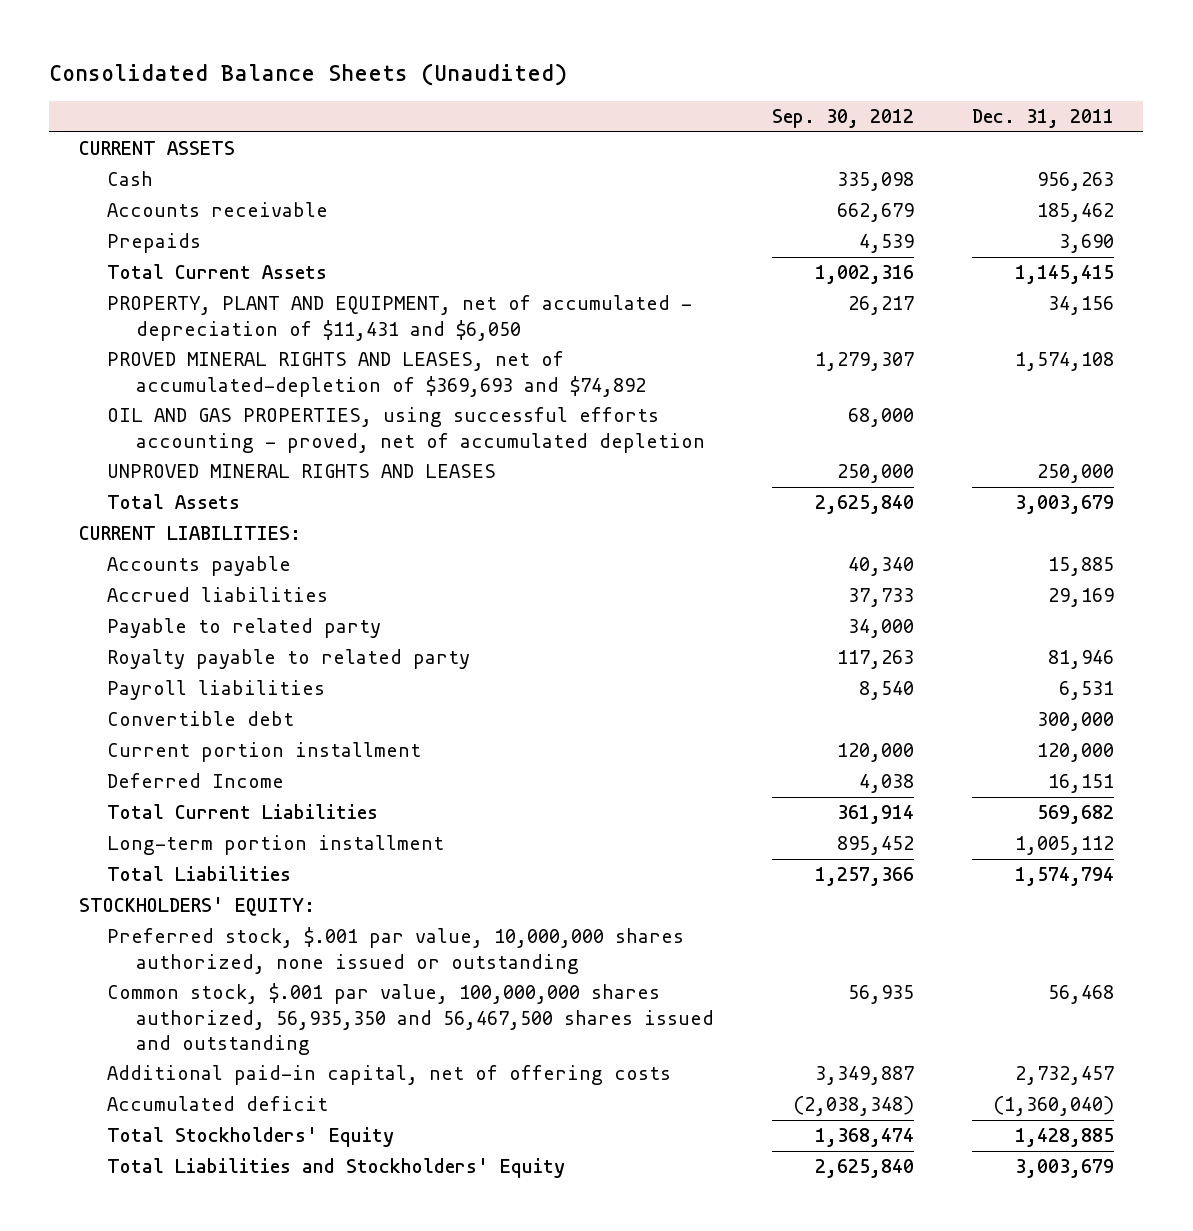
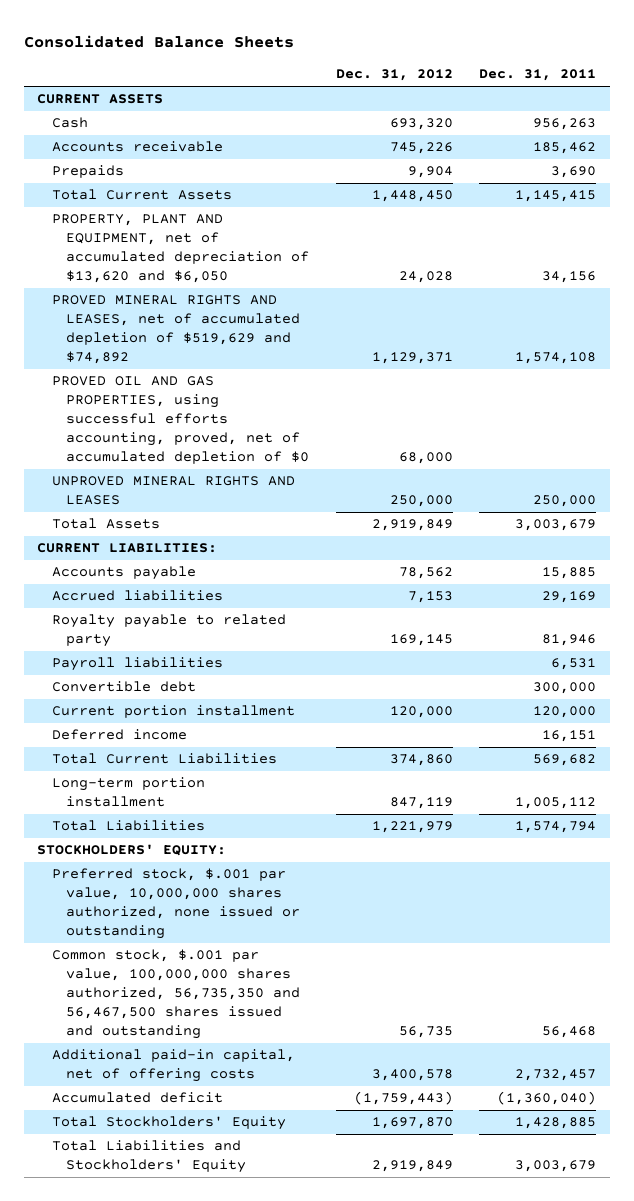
- Consolidated Balance Sheets (Unaudited)
+ Consolidated Balance Sheets
- | Sep. 30, 2012 | Dec. 31, 2011
+ | Dec. 31, 2012 | Dec. 31, 2011
- PROPERTY, PLANT AND EQUIPMENT, net of accumulated - depreciation of $11,431 and $6,050 | 26,217 | 34,156
- PROVED MINERAL RIGHTS AND LEASES, net of accumulated-depletion of $369,693 and $74,892 | 1,279,307 | 1,574,108
- OIL AND GAS PROPERTIES, using successful efforts accounting - proved, net of accumulated depletion | 68,000 |
+ PROPERTY, PLANT AND EQUIPMENT, net of accumulated depreciation of $13,620 and $6,050 | 24,028 | 34,156
+ PROVED MINERAL RIGHTS AND LEASES, net of accumulated depletion of $519,629 and $74,892 | 1,129,371 | 1,574,108
+ PROVED OIL AND GAS PROPERTIES, using successful efforts accounting, proved, net of accumulated depletion of $0 | 68,000 |
- Payable to related party | 34,000 |
- Deferred Income | 4,038 | 16,151
+ Deferred income | | 16,151
- Common stock, $.001 par value, 100,000,000 shares authorized, 56,935,350 and 56,467,500 shares issued and outstanding | 56,935 | 56,468
+ Common stock, $.001 par value, 100,000,000 shares authorized, 56,735,350 and 56,467,500 shares issued and outstanding | 56,735 | 56,468

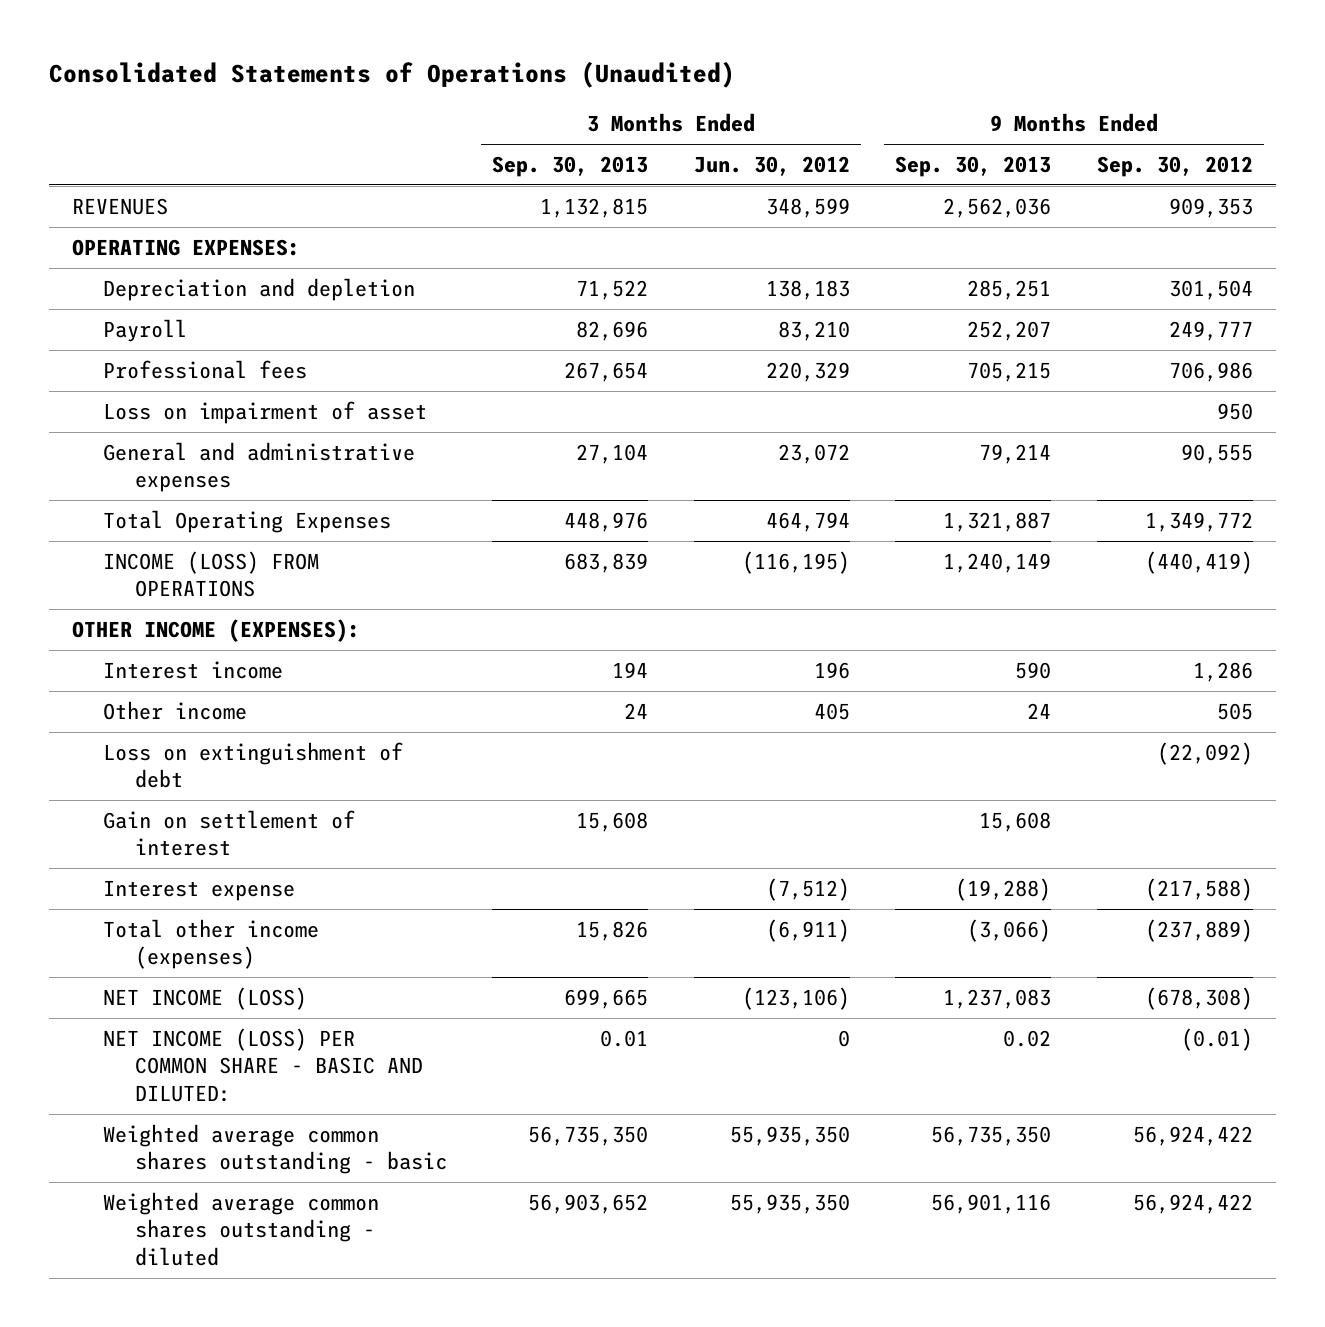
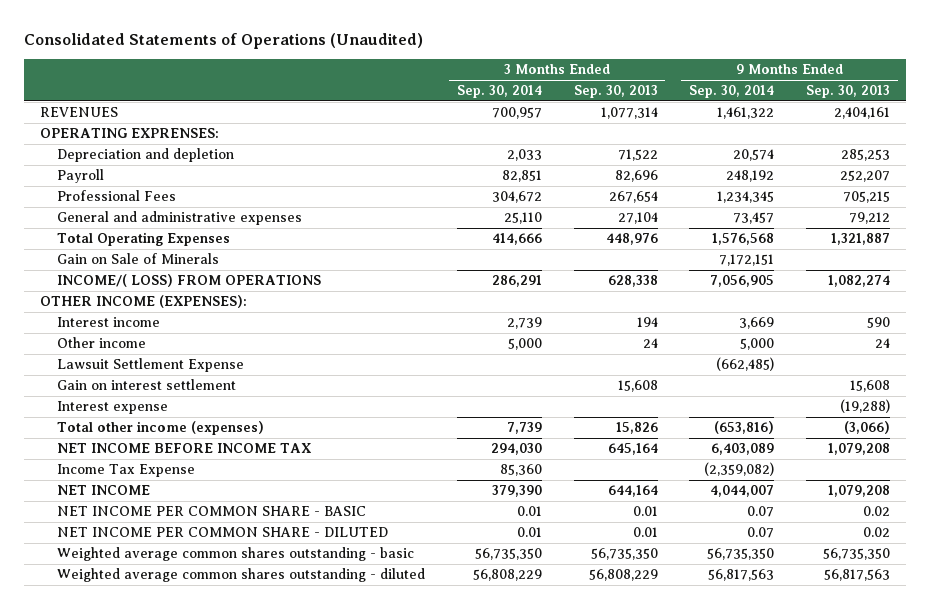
- | 3 Months Ended Sep. 30, 2013 | 3 Months Ended Jun. 30, 2012 | 9 Months Ended Sep. 30, 2013 | 9 Months Ended Sep. 30, 2012
+ | 3 Months Ended Sep. 30, 2014 | 3 Months Ended Sep. 30, 2013 | 9 Months Ended Sep. 30, 2014 | 9 Months Ended Sep. 30, 2013
- REVENUES | 1,132,815 | 348,599 | 2,562,036 | 909,353
- OPERATING EXPENSES:
- Depreciation and depletion | 71,522 | 138,183 | 285,251 | 301,504
+ REVENUES | 700,957 | 1,077,314 | 1,461,322 | 2,404,161
+ OPERATING EXPRENSES:
+ Depreciation and depletion | 2,033 | 71,522 | 20,574 | 285,253
- Professional fees | 267,654 | 220,329 | 705,215 | 706,986
- Loss on impairment of asset | | | | 950
- General and administrative expenses | 27,104 | 23,072 | 79,214 | 90,555
+ Professional Fees | 304,672 | 267,654 | 1,234,345 | 705,215
+ General and administrative expenses | 25,110 | 27,104 | 73,457 | 79,212
- INCOME (LOSS) FROM OPERATIONS | 683,839 | (116,195) | 1,240,149 | (440,419)
+ Gain on Sale of Minerals | | | 7,172,151 |
+ INCOME/( LOSS) FROM OPERATIONS | 286,291 | 628,338 | 7,056,905 | 1,082,274
- Loss on extinguishment of debt | | | | (22,092)
- Gain on settlement of interest | 15,608 | | 15,608 |
+ Lawsuit Settlement Expense | | | (662,485) |
+ Gain on interest settlement | | 15,608 | | 15,608
- NET INCOME (LOSS) | 699,665 | (123,106) | 1,237,083 | (678,308)
- NET INCOME (LOSS) PER COMMON SHARE - BASIC AND DILUTED: | 0.01 | 0 | 0.02 | (0.01)
+ NET INCOME BEFORE INCOME TAX | 294,030 | 645,164 | 6,403,089 | 1,079,208
+ Income Tax Expense | 85,360 | | (2,359,082) |
+ NET INCOME | 379,390 | 644,164 | 4,044,007 | 1,079,208
+ NET INCOME PER COMMON SHARE - BASIC | 0.01 | 0.01 | 0.07 | 0.02
+ NET INCOME PER COMMON SHARE - DILUTED | 0.01 | 0.01 | 0.07 | 0.02
- Weighted average common shares outstanding - diluted | 56,903,652 | 55,935,350 | 56,901,116 | 56,924,422
+ Weighted average common shares outstanding - diluted | 56,808,229 | 56,808,229 | 56,817,563 | 56,817,563

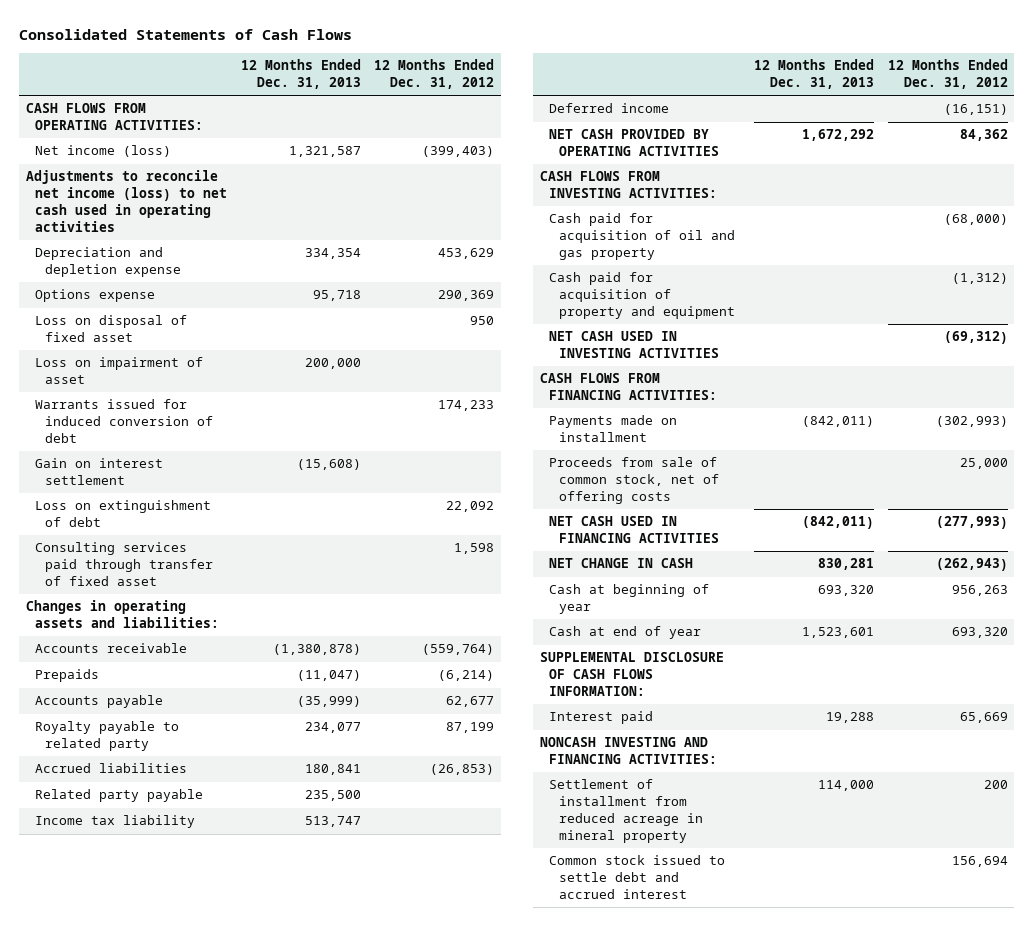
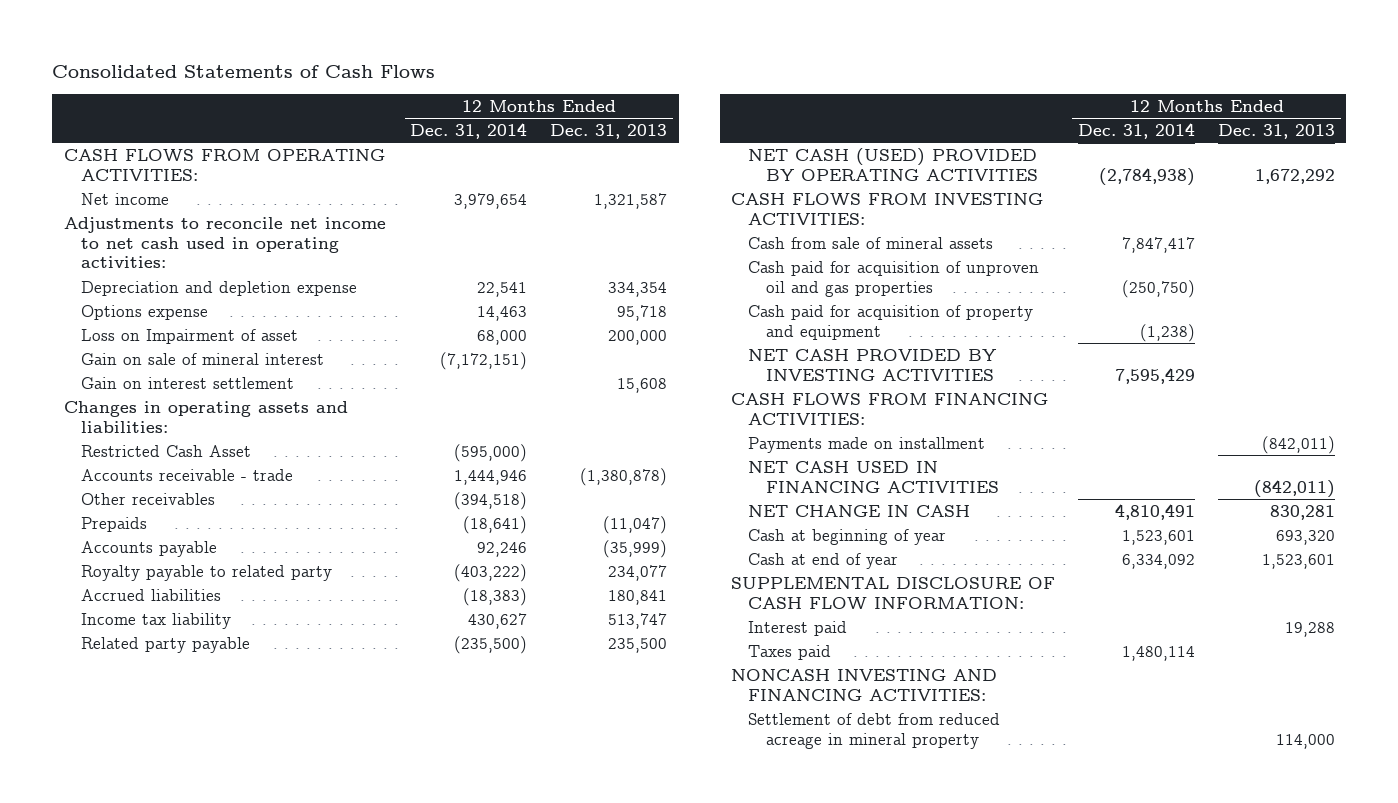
- | 12 Months Ended Dec. 31, 2013 | 12 Months Ended Dec. 31, 2012
+ | 12 Months Ended Dec. 31, 2014 | 12 Months Ended Dec. 31, 2013
- Net income (loss) | 1,321,587 | (399,403)
- Adjustments to reconcile net income (loss) to net cash used in operating activities
+ Net income | 3,979,654 | 1,321,587
+ Adjustments to reconcile net income to net cash used in operating activities:
- Loss on disposal of fixed asset | | 950
- Loss on impairment of asset | 200,000 |
- Warrants issued for induced conversion of debt | | 174,233
- Gain on interest settlement | (15,608) |
- Loss on extinguishment of debt | | 22,092
- Consulting services paid through transfer of fixed asset | | 1,598
+ Loss on Impairment of asset | 68,000 | 200,000
+ Gain on sale of mineral interest | (7,172,151) |
+ Gain on interest settlement | | 15,608
- Accounts receivable | (1,380,878) | (559,764)
+ Restricted Cash Asset | (595,000) |
+ Accounts receivable - trade | 1,444,946 | (1,380,878)
+ Other receivables | (394,518) |
- Deferred income | | (16,151)
- NET CASH PROVIDED BY OPERATING ACTIVITIES | 1,672,292 | 84,362
moved down: Related party payable | (235,500) | 235,500
+ NET CASH (USED) PROVIDED BY OPERATING ACTIVITIES | (2,784,938) | 1,672,292
- Cash paid for acquisition of oil and gas property | | (68,000)
+ Cash from sale of mineral assets | 7,847,417 |
+ Cash paid for acquisition of unproven oil and gas properties | (250,750) |
- NET CASH USED IN INVESTING ACTIVITIES | | (69,312)
+ NET CASH PROVIDED BY INVESTING ACTIVITIES | 7,595,429 |
- Proceeds from sale of common stock, net of offering costs | | 25,000
- SUPPLEMENTAL DISCLOSURE OF CASH FLOWS INFORMATION:
+ SUPPLEMENTAL DISCLOSURE OF CASH FLOW INFORMATION:
+ Taxes paid | 1,480,114 |
- Settlement of installment from reduced acreage in mineral property | 114,000 | 200
- Common stock issued to settle debt and accrued interest | | 156,694
+ Settlement of debt from reduced acreage in mineral property | | 114,000

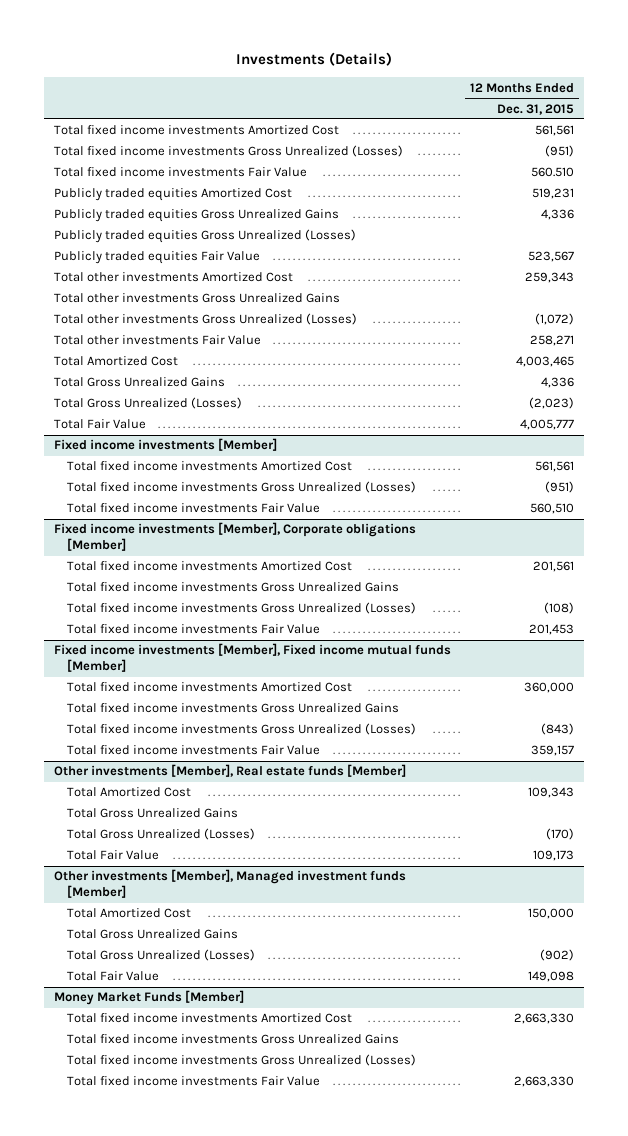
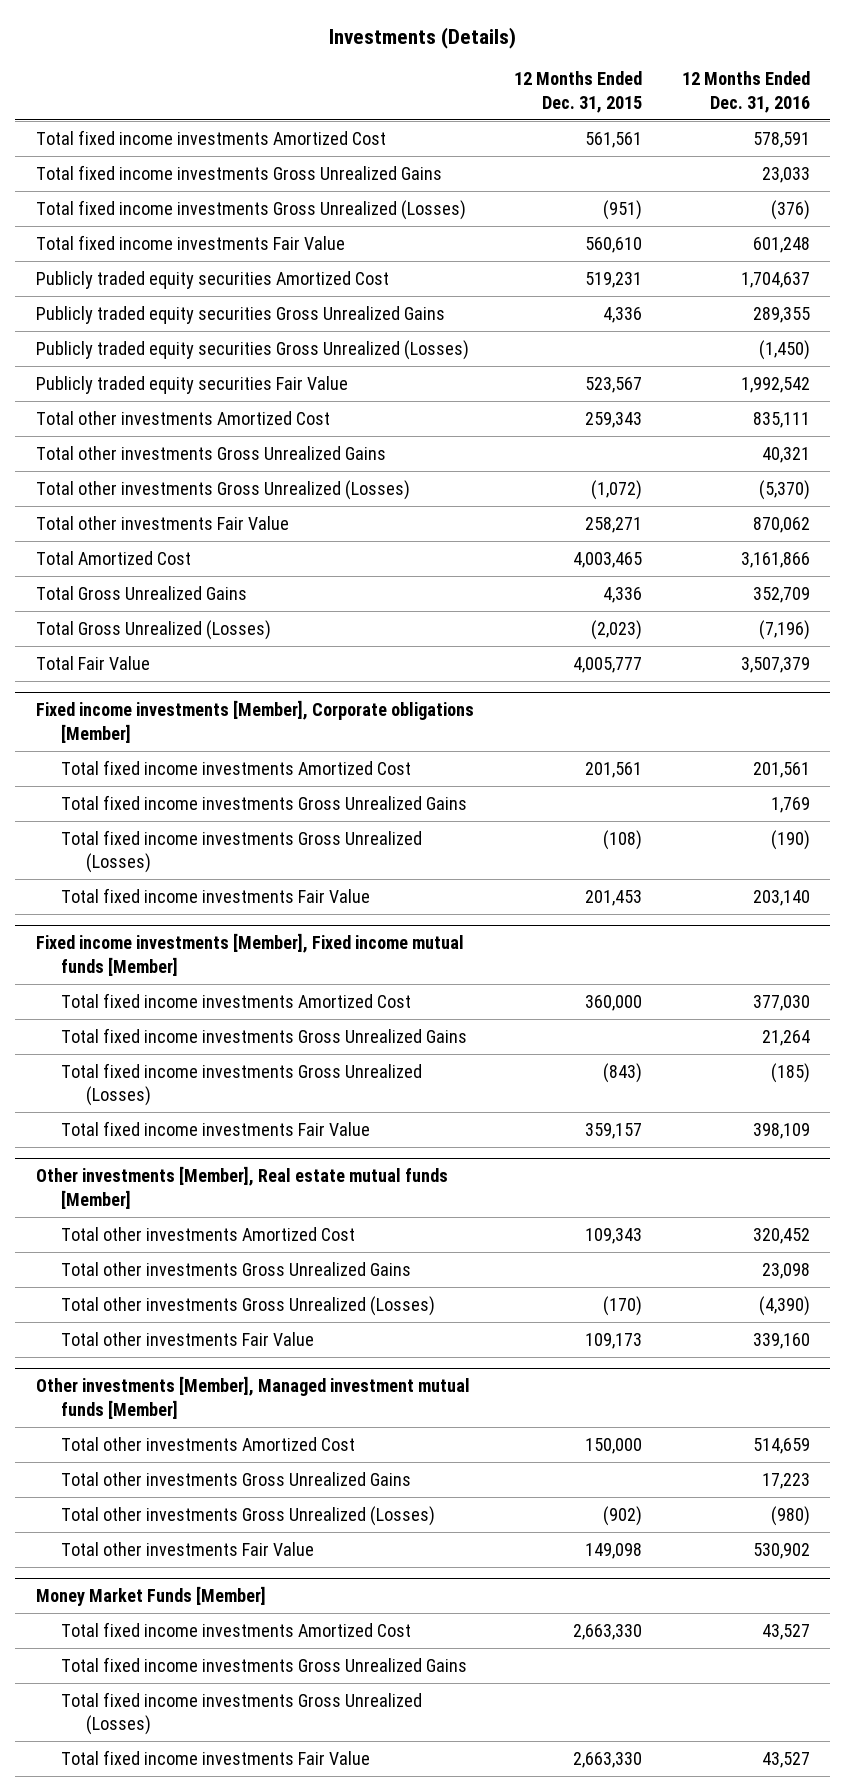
- | 12 Months Ended Dec. 31, 2015
+ | 12 Months Ended Dec. 31, 2015 | 12 Months Ended Dec. 31, 2016
+ Total fixed income investments Gross Unrealized Gains | | 23,033
- Total fixed income investments Fair Value | 560.510
- Publicly traded equities Amortized Cost | 519,231
- Publicly traded equities Gross Unrealized Gains | 4,336
- Publicly traded equities Gross Unrealized (Losses)
- Publicly traded equities Fair Value | 523,567
+ Total fixed income investments Fair Value | 560,610 | 601,248
+ Publicly traded equity securities Amortized Cost | 519,231 | 1,704,637
+ Publicly traded equity securities Gross Unrealized Gains | 4,336 | 289,355
+ Publicly traded equity securities Gross Unrealized (Losses) | | (1,450)
+ Publicly traded equity securities Fair Value | 523,567 | 1,992,542
- Fixed income investments [Member]
- Total fixed income investments Amortized Cost | 561,561
- Total fixed income investments Gross Unrealized (Losses) | (951)
- Total fixed income investments Fair Value | 560,510
- Other investments [Member], Real estate funds [Member]
- Total Amortized Cost | 109,343
- Total Gross Unrealized Gains
- Total Gross Unrealized (Losses) | (170)
- Total Fair Value | 109,173
- Other investments [Member], Managed investment funds [Member]
- Total Amortized Cost | 150,000
- Total Gross Unrealized Gains
- Total Gross Unrealized (Losses) | (902)
- Total Fair Value | 149,098
+ Other investments [Member], Real estate mutual funds [Member]
+ Total other investments Amortized Cost | 109,343 | 320,452
+ Total other investments Gross Unrealized Gains | | 23,098
+ Total other investments Gross Unrealized (Losses) | (170) | (4,390)
+ Total other investments Fair Value | 109,173 | 339,160
+ Other investments [Member], Managed investment mutual funds [Member]
+ Total other investments Amortized Cost | 150,000 | 514,659
+ Total other investments Gross Unrealized Gains | | 17,223
+ Total other investments Gross Unrealized (Losses) | (902) | (980)
+ Total other investments Fair Value | 149,098 | 530,902

